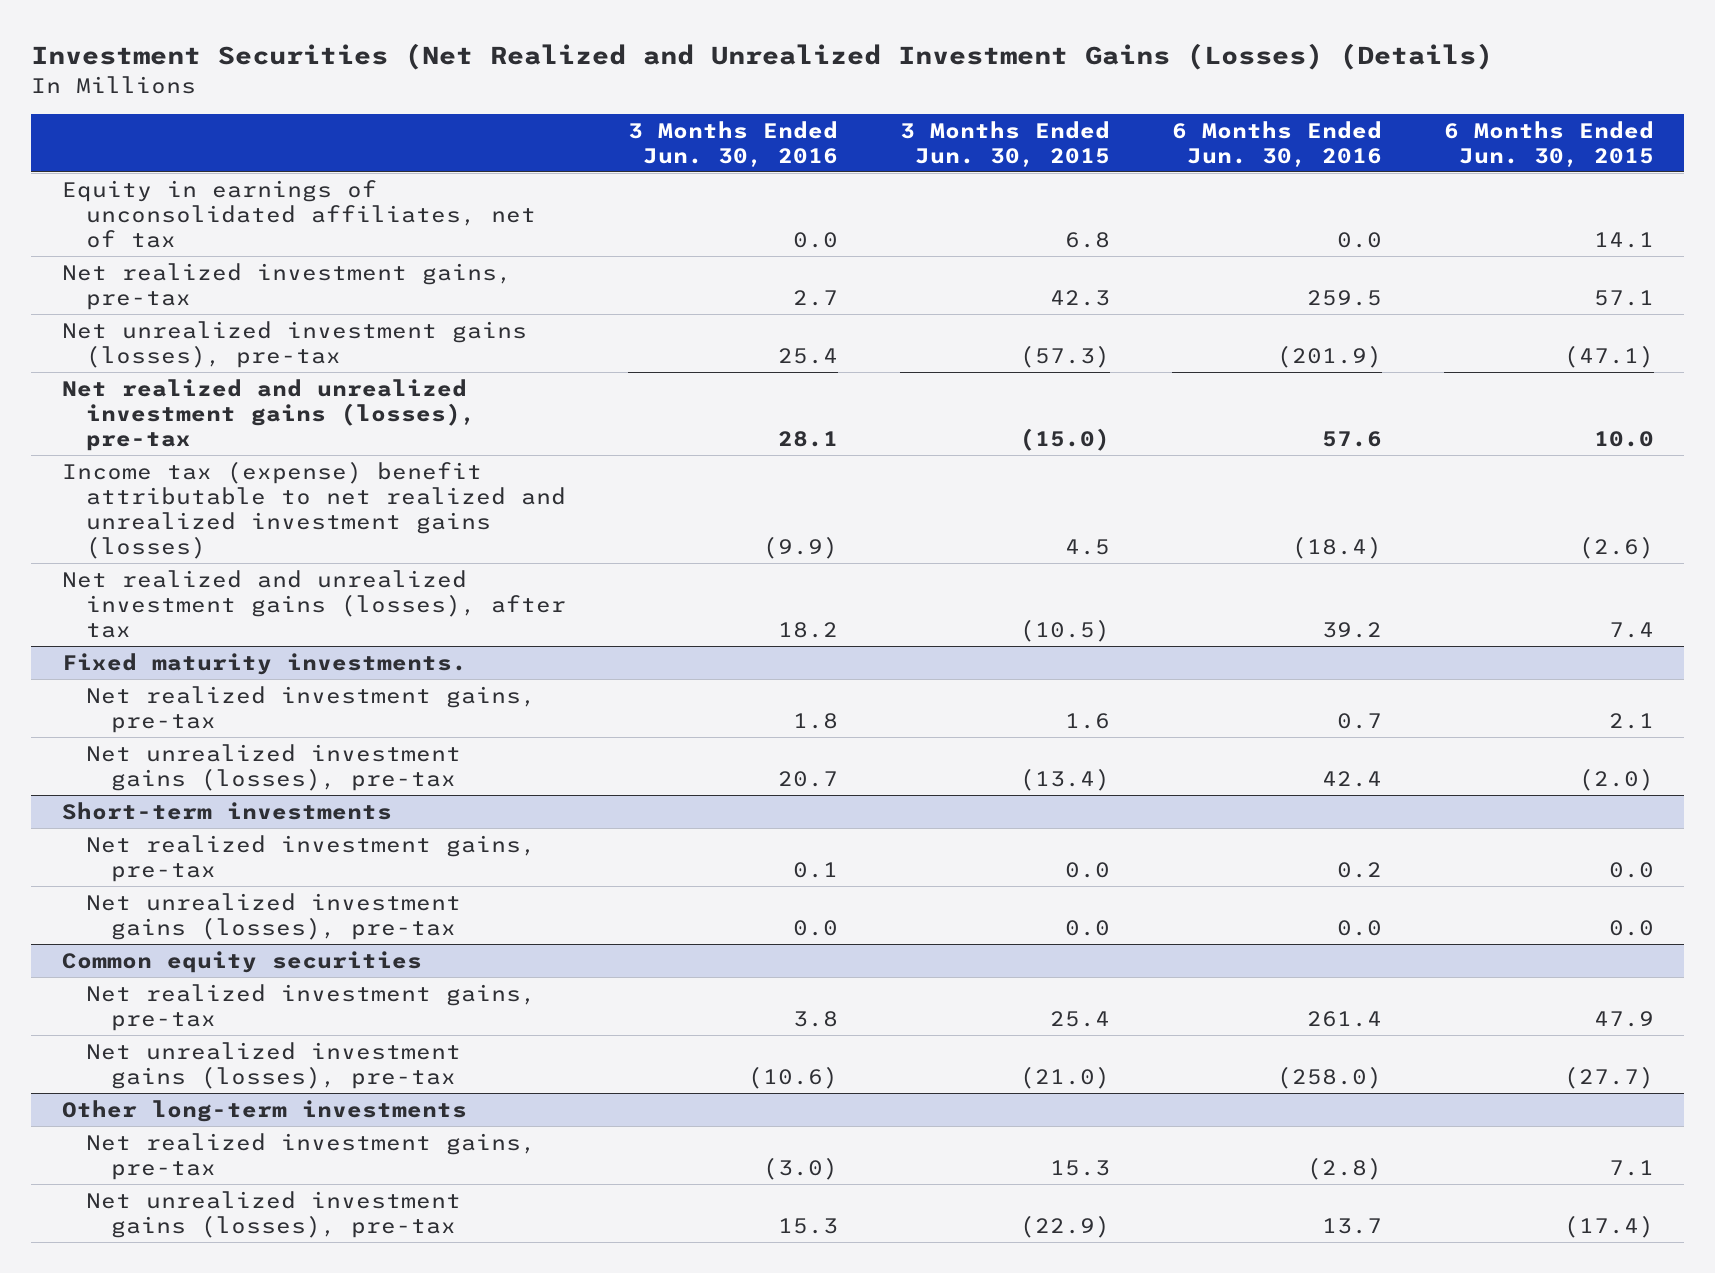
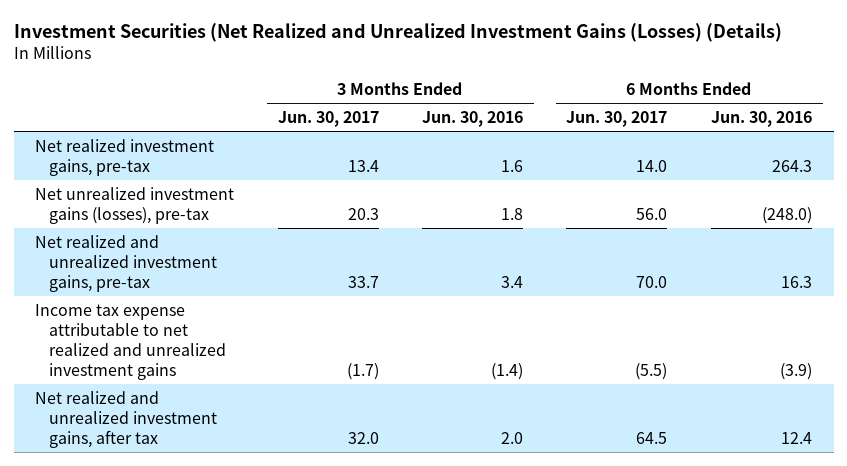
- | 3 Months Ended Jun. 30, 2016 | 3 Months Ended Jun. 30, 2015 | 6 Months Ended Jun. 30, 2016 | 6 Months Ended Jun. 30, 2015
+ | 3 Months Ended Jun. 30, 2017 | 3 Months Ended Jun. 30, 2016 | 6 Months Ended Jun. 30, 2017 | 6 Months Ended Jun. 30, 2016
- Equity in earnings of unconsolidated affiliates, net of tax | 0.0 | 6.8 | 0.0 | 14.1
- Net realized investment gains, pre-tax | 2.7 | 42.3 | 259.5 | 57.1
- Net unrealized investment gains (losses), pre-tax | 25.4 | (57.3) | (201.9) | (47.1)
- Net realized and unrealized investment gains (losses), pre-tax | 28.1 | (15.0) | 57.6 | 10.0
- Income tax (expense) benefit attributable to net realized and unrealized investment gains (losses) | (9.9) | 4.5 | (18.4) | (2.6)
- Net realized and unrealized investment gains (losses), after tax | 18.2 | (10.5) | 39.2 | 7.4
- Fixed maturity investments.
- Net realized investment gains, pre-tax | 1.8 | 1.6 | 0.7 | 2.1
- Net unrealized investment gains (losses), pre-tax | 20.7 | (13.4) | 42.4 | (2.0)
- Short-term investments
- Net realized investment gains, pre-tax | 0.1 | 0.0 | 0.2 | 0.0
- Net unrealized investment gains (losses), pre-tax | 0.0 | 0.0 | 0.0 | 0.0
- Common equity securities
- Net realized investment gains, pre-tax | 3.8 | 25.4 | 261.4 | 47.9
- Net unrealized investment gains (losses), pre-tax | (10.6) | (21.0) | (258.0) | (27.7)
- Other long-term investments
- Net realized investment gains, pre-tax | (3.0) | 15.3 | (2.8) | 7.1
- Net unrealized investment gains (losses), pre-tax | 15.3 | (22.9) | 13.7 | (17.4)
+ Net realized investment gains, pre-tax | 13.4 | 1.6 | 14.0 | 264.3
+ Net unrealized investment gains (losses), pre-tax | 20.3 | 1.8 | 56.0 | (248.0)
+ Net realized and unrealized investment gains, pre-tax | 33.7 | 3.4 | 70.0 | 16.3
+ Income tax expense attributable to net realized and unrealized investment gains | (1.7) | (1.4) | (5.5) | (3.9)
+ Net realized and unrealized investment gains, after tax | 32.0 | 2.0 | 64.5 | 12.4

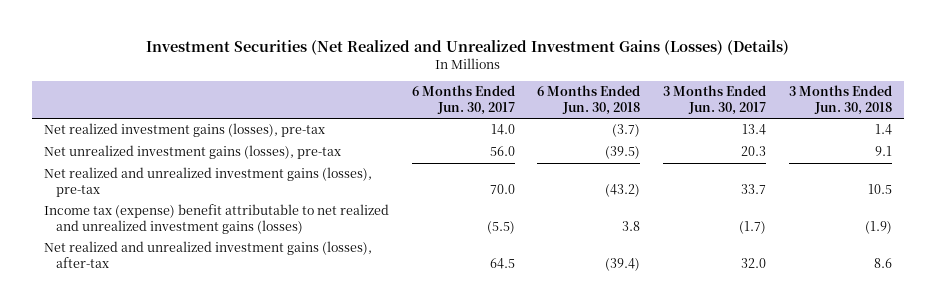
- | 3 Months Ended Jun. 30, 2017 | 3 Months Ended Jun. 30, 2016 | 6 Months Ended Jun. 30, 2017 | 6 Months Ended Jun. 30, 2016
+ | 6 Months Ended Jun. 30, 2017 | 6 Months Ended Jun. 30, 2018 | 3 Months Ended Jun. 30, 2017 | 3 Months Ended Jun. 30, 2018
- Net realized investment gains, pre-tax | 13.4 | 1.6 | 14.0 | 264.3
+ Net realized investment gains (losses), pre-tax | 14.0 | (3.7) | 13.4 | 1.4
- Net realized and unrealized investment gains, pre-tax | 33.7 | 3.4 | 70.0 | 16.3
- Income tax expense attributable to net realized and unrealized investment gains | (1.7) | (1.4) | (5.5) | (3.9)
- Net realized and unrealized investment gains, after tax | 32.0 | 2.0 | 64.5 | 12.4
+ Net realized and unrealized investment gains (losses), pre-tax | 70.0 | (43.2) | 33.7 | 10.5
+ Income tax (expense) benefit attributable to net realized and unrealized investment gains (losses) | (5.5) | 3.8 | (1.7) | (1.9)
+ Net realized and unrealized investment gains (losses), after-tax | 64.5 | (39.4) | 32.0 | 8.6

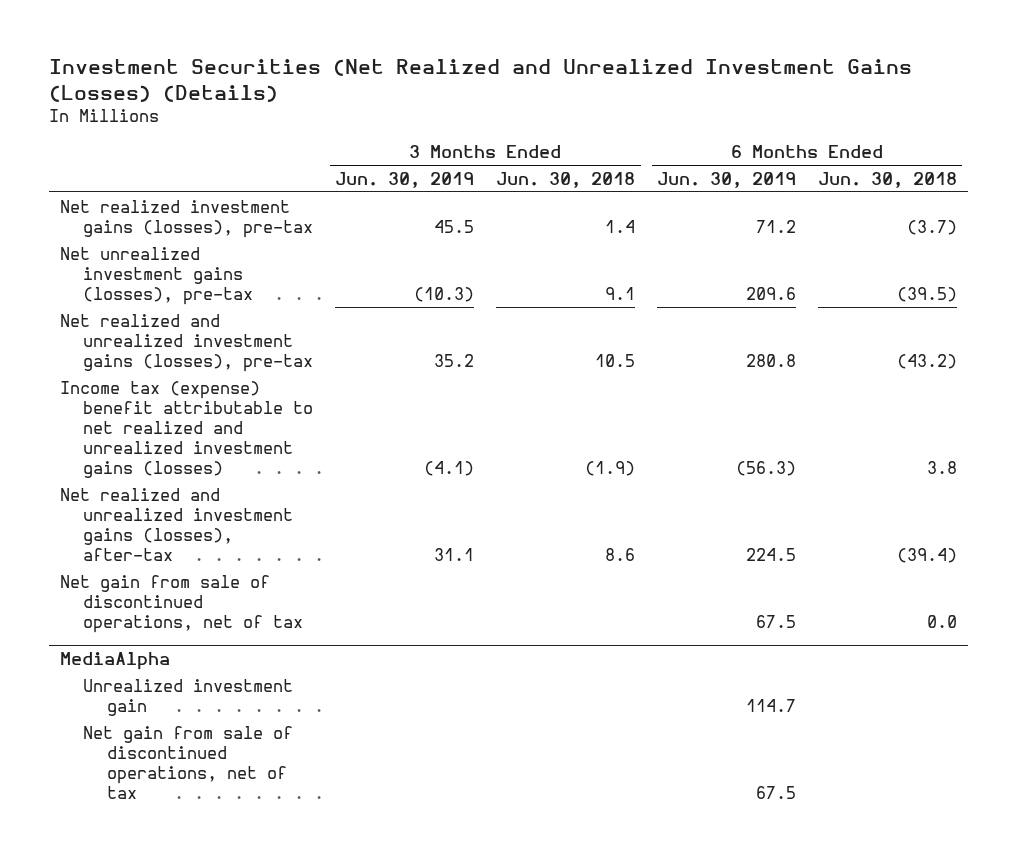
- | 6 Months Ended Jun. 30, 2017 | 6 Months Ended Jun. 30, 2018 | 3 Months Ended Jun. 30, 2017 | 3 Months Ended Jun. 30, 2018
+ | 3 Months Ended Jun. 30, 2019 | 3 Months Ended Jun. 30, 2018 | 6 Months Ended Jun. 30, 2019 | 6 Months Ended Jun. 30, 2018
+ Net gain from sale of discontinued operations, net of tax | | | 67.5 | 0.0
+ MediaAlpha
+ Unrealized investment gain | | | 114.7 |
+ Net gain from sale of discontinued operations, net of tax | | | 67.5 |

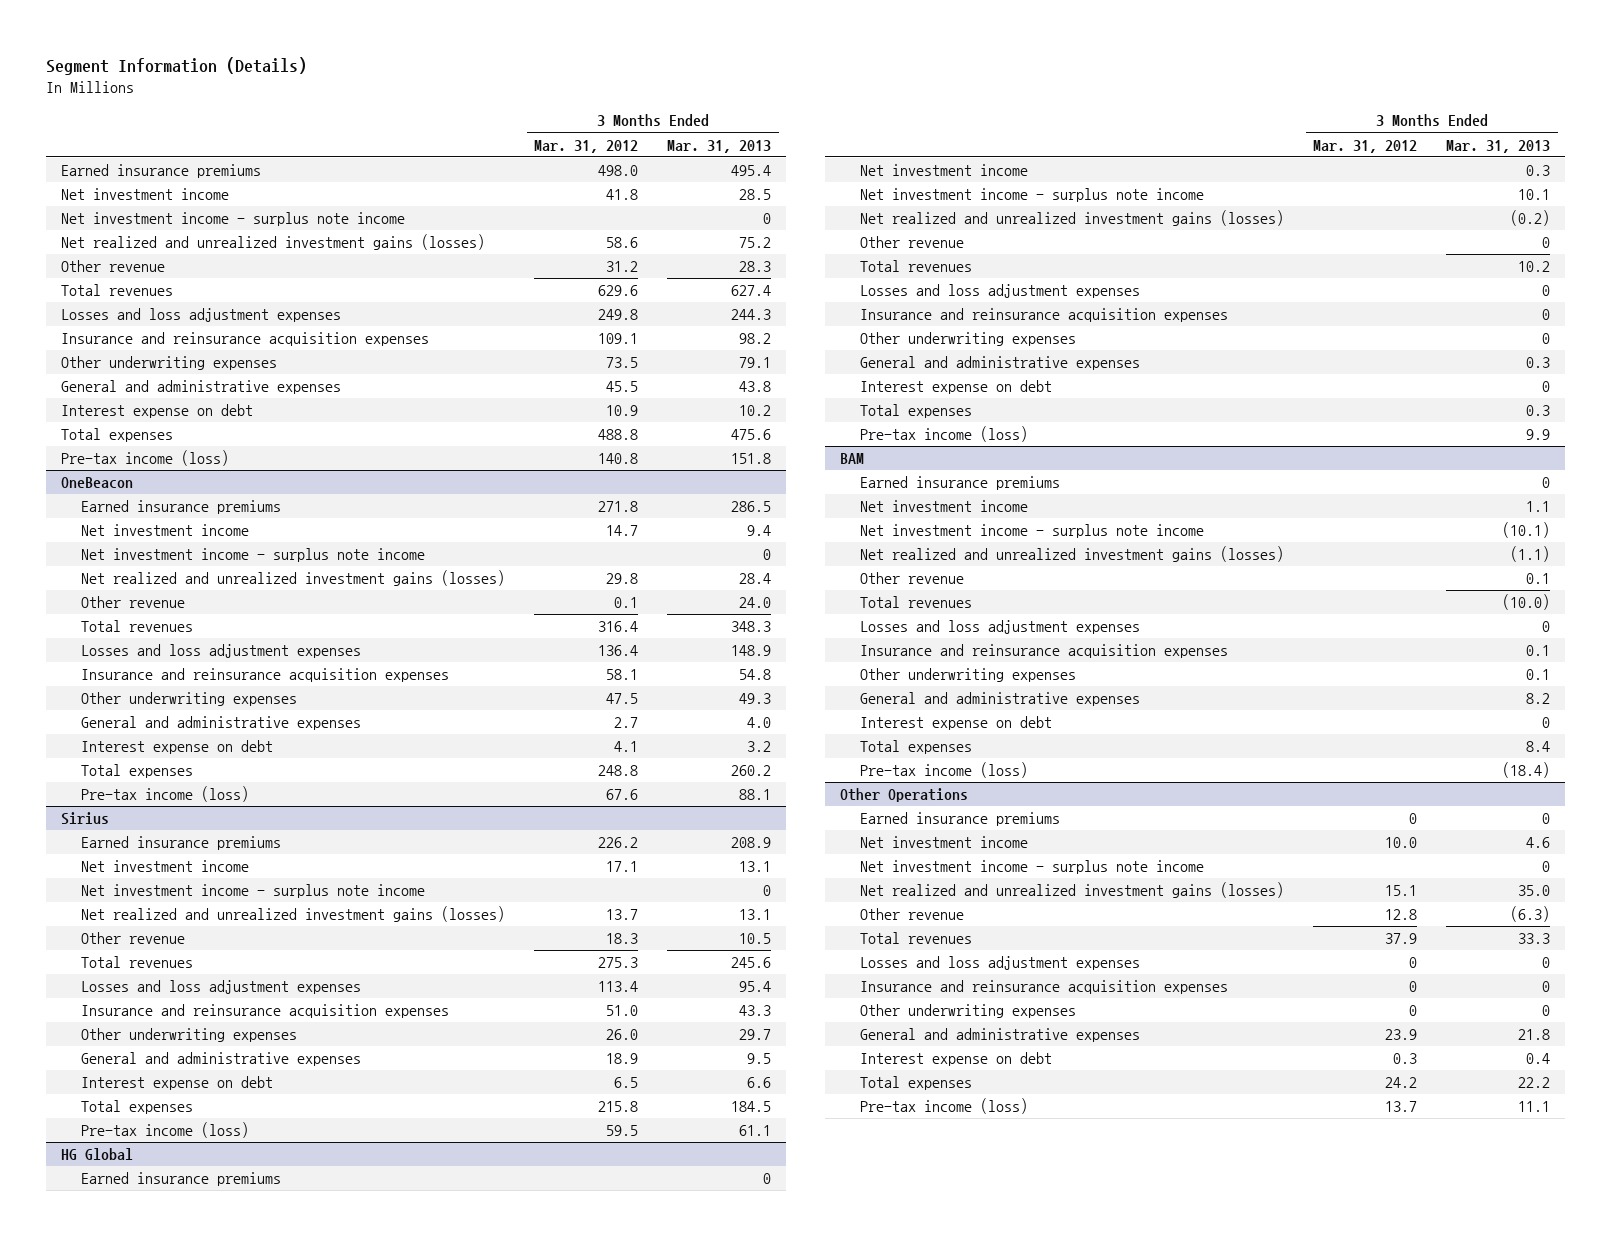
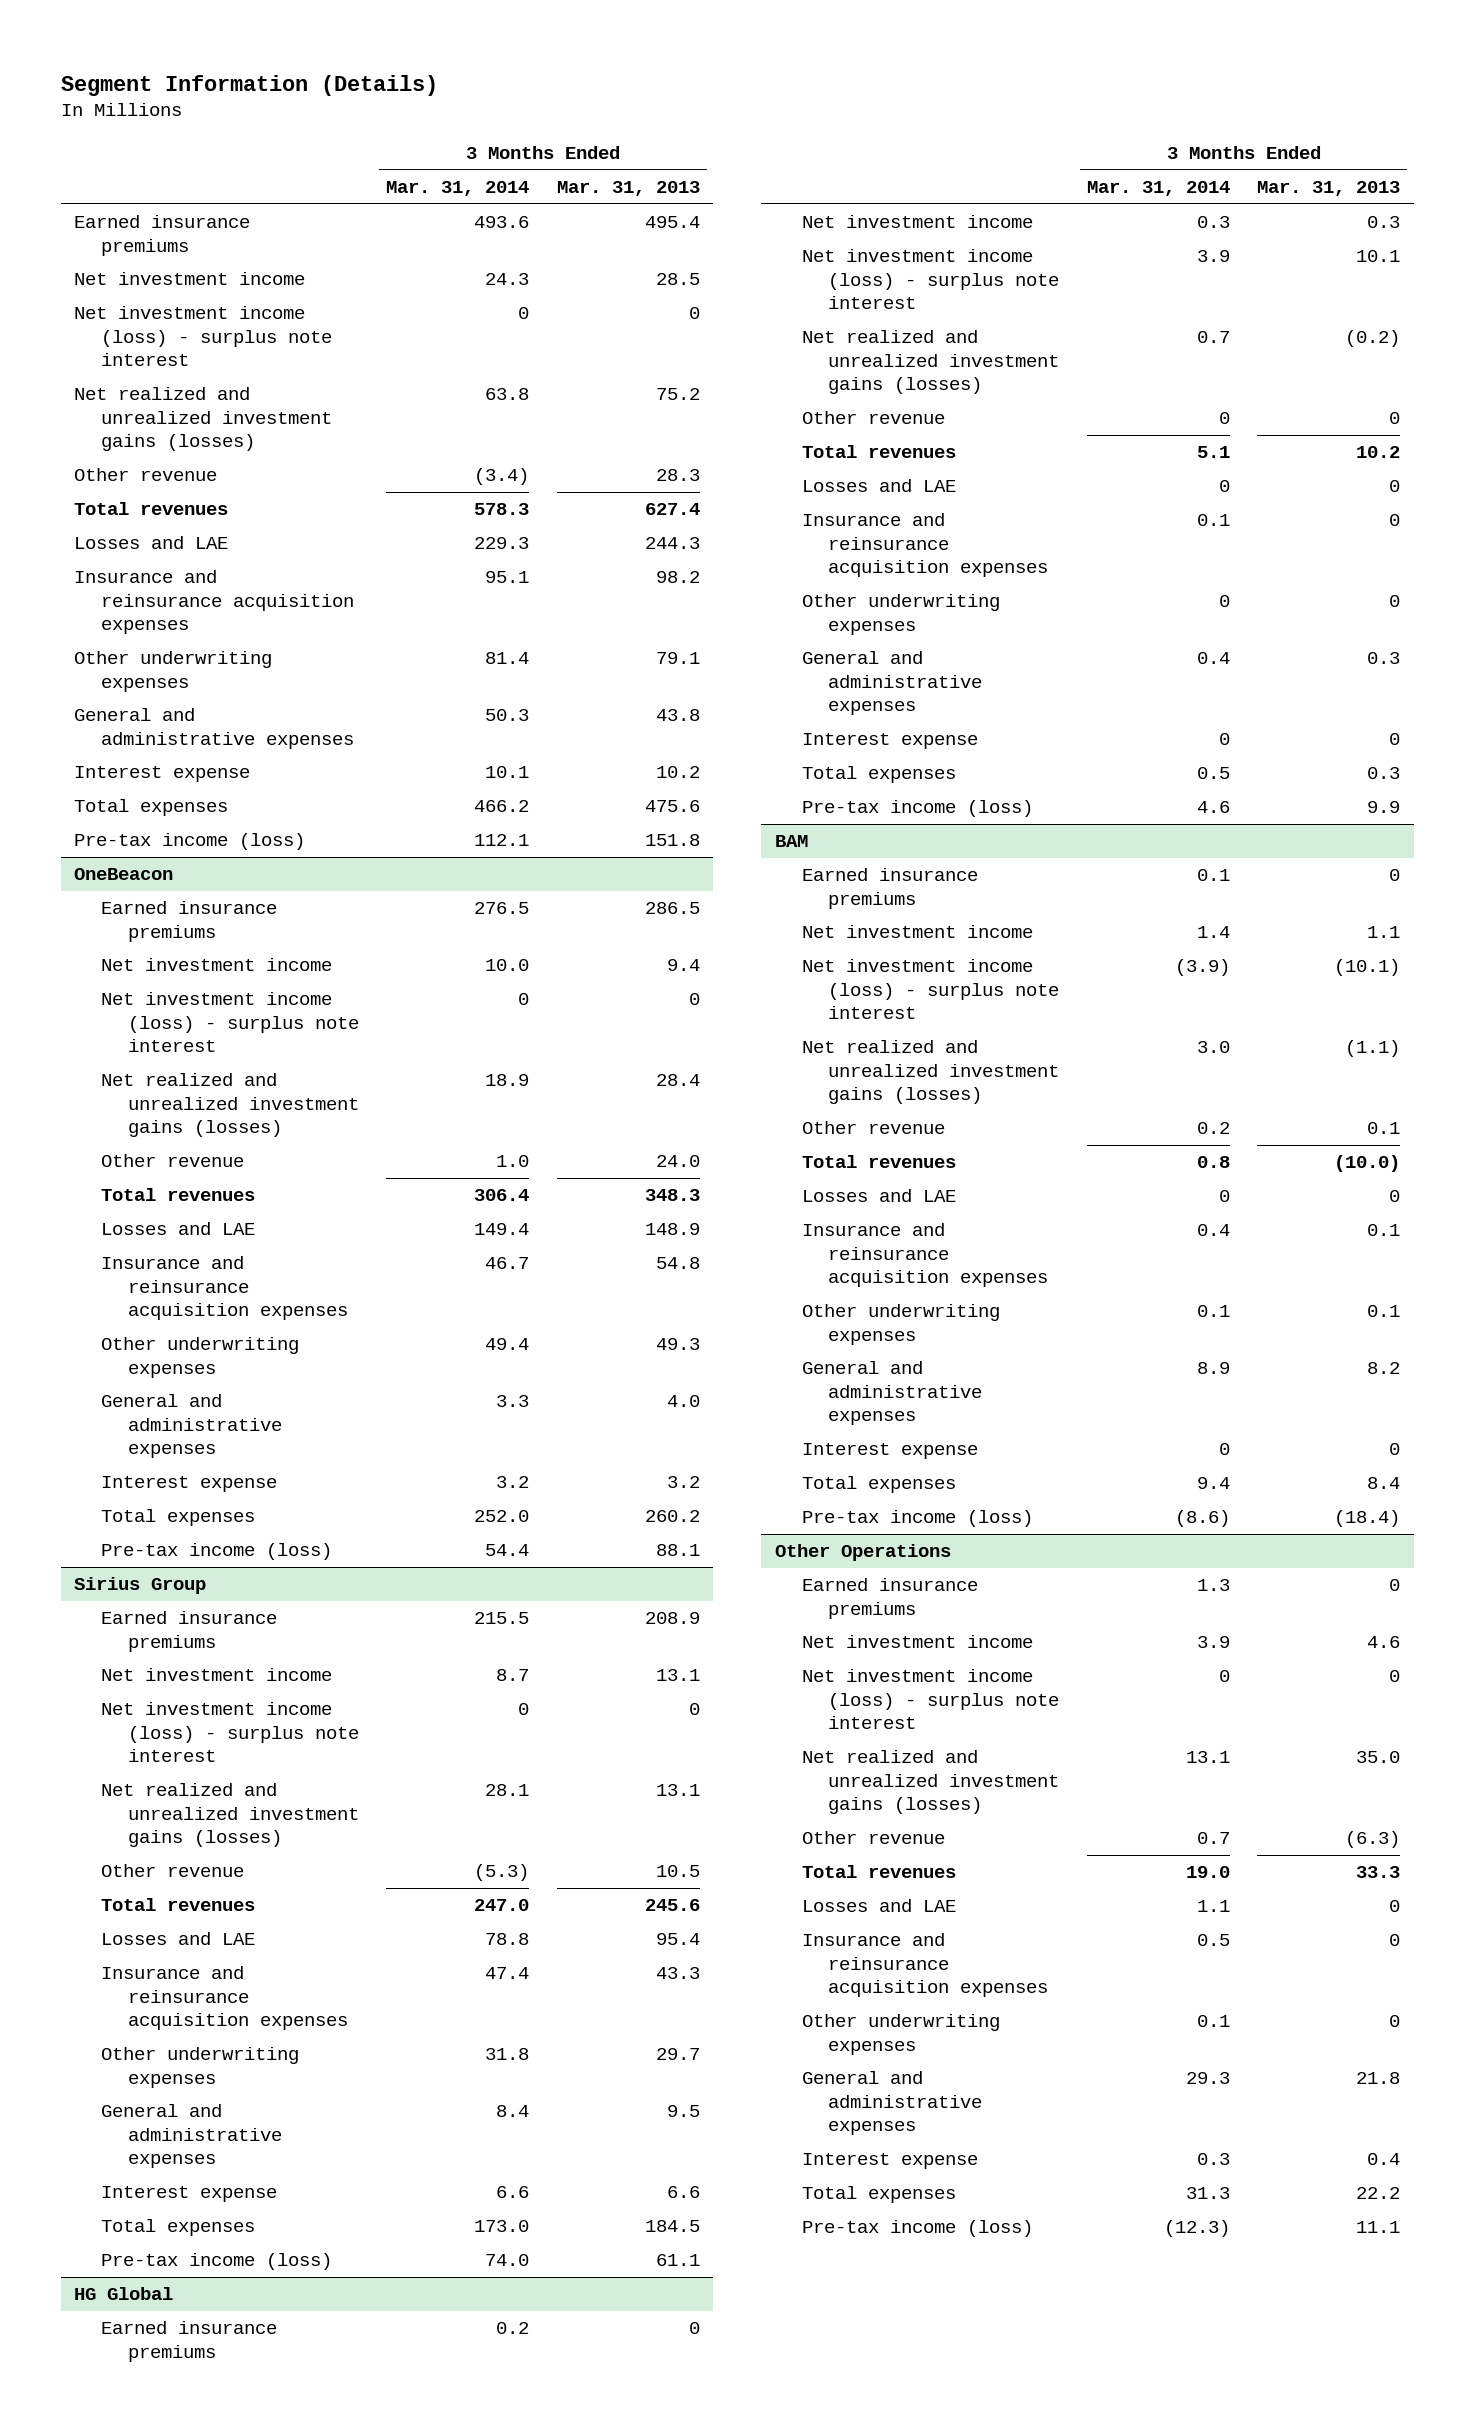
- | 3 Months Ended Mar. 31, 2012 | 3 Months Ended Mar. 31, 2013
+ | 3 Months Ended Mar. 31, 2014 | 3 Months Ended Mar. 31, 2013
- Net investment income - surplus note income | | 0
+ Net investment income (loss) - surplus note interest | 0 | 0
- Losses and loss adjustment expenses | 249.8 | 244.3
+ Losses and LAE | 229.3 | 244.3
- Interest expense on debt | 10.9 | 10.2
+ Interest expense | 10.1 | 10.2
@ OneBeacon
- Net investment income - surplus note income | | 0
+ Net investment income (loss) - surplus note interest | 0 | 0
- Losses and loss adjustment expenses | 136.4 | 148.9
+ Losses and LAE | 149.4 | 148.9
- Interest expense on debt | 4.1 | 3.2
+ Interest expense | 3.2 | 3.2
- Sirius
+ Sirius Group
- Net investment income - surplus note income | | 0
+ Net investment income (loss) - surplus note interest | 0 | 0
- Losses and loss adjustment expenses | 113.4 | 95.4
+ Losses and LAE | 78.8 | 95.4
- Interest expense on debt | 6.5 | 6.6
+ Interest expense | 6.6 | 6.6
@ HG Global
- Net investment income - surplus note income | | 10.1
+ Net investment income (loss) - surplus note interest | 3.9 | 10.1
- Losses and loss adjustment expenses | | 0
+ Losses and LAE | 0 | 0
- Interest expense on debt | | 0
+ Interest expense | 0 | 0
@ BAM
- Net investment income - surplus note income | | (10.1)
+ Net investment income (loss) - surplus note interest | (3.9) | (10.1)
- Losses and loss adjustment expenses | | 0
+ Losses and LAE | 0 | 0
- Interest expense on debt | | 0
+ Interest expense | 0 | 0
@ Other Operations
- Net investment income - surplus note income | | 0
+ Net investment income (loss) - surplus note interest | 0 | 0
- Losses and loss adjustment expenses | 0 | 0
+ Losses and LAE | 1.1 | 0
- Interest expense on debt | 0.3 | 0.4
+ Interest expense | 0.3 | 0.4

